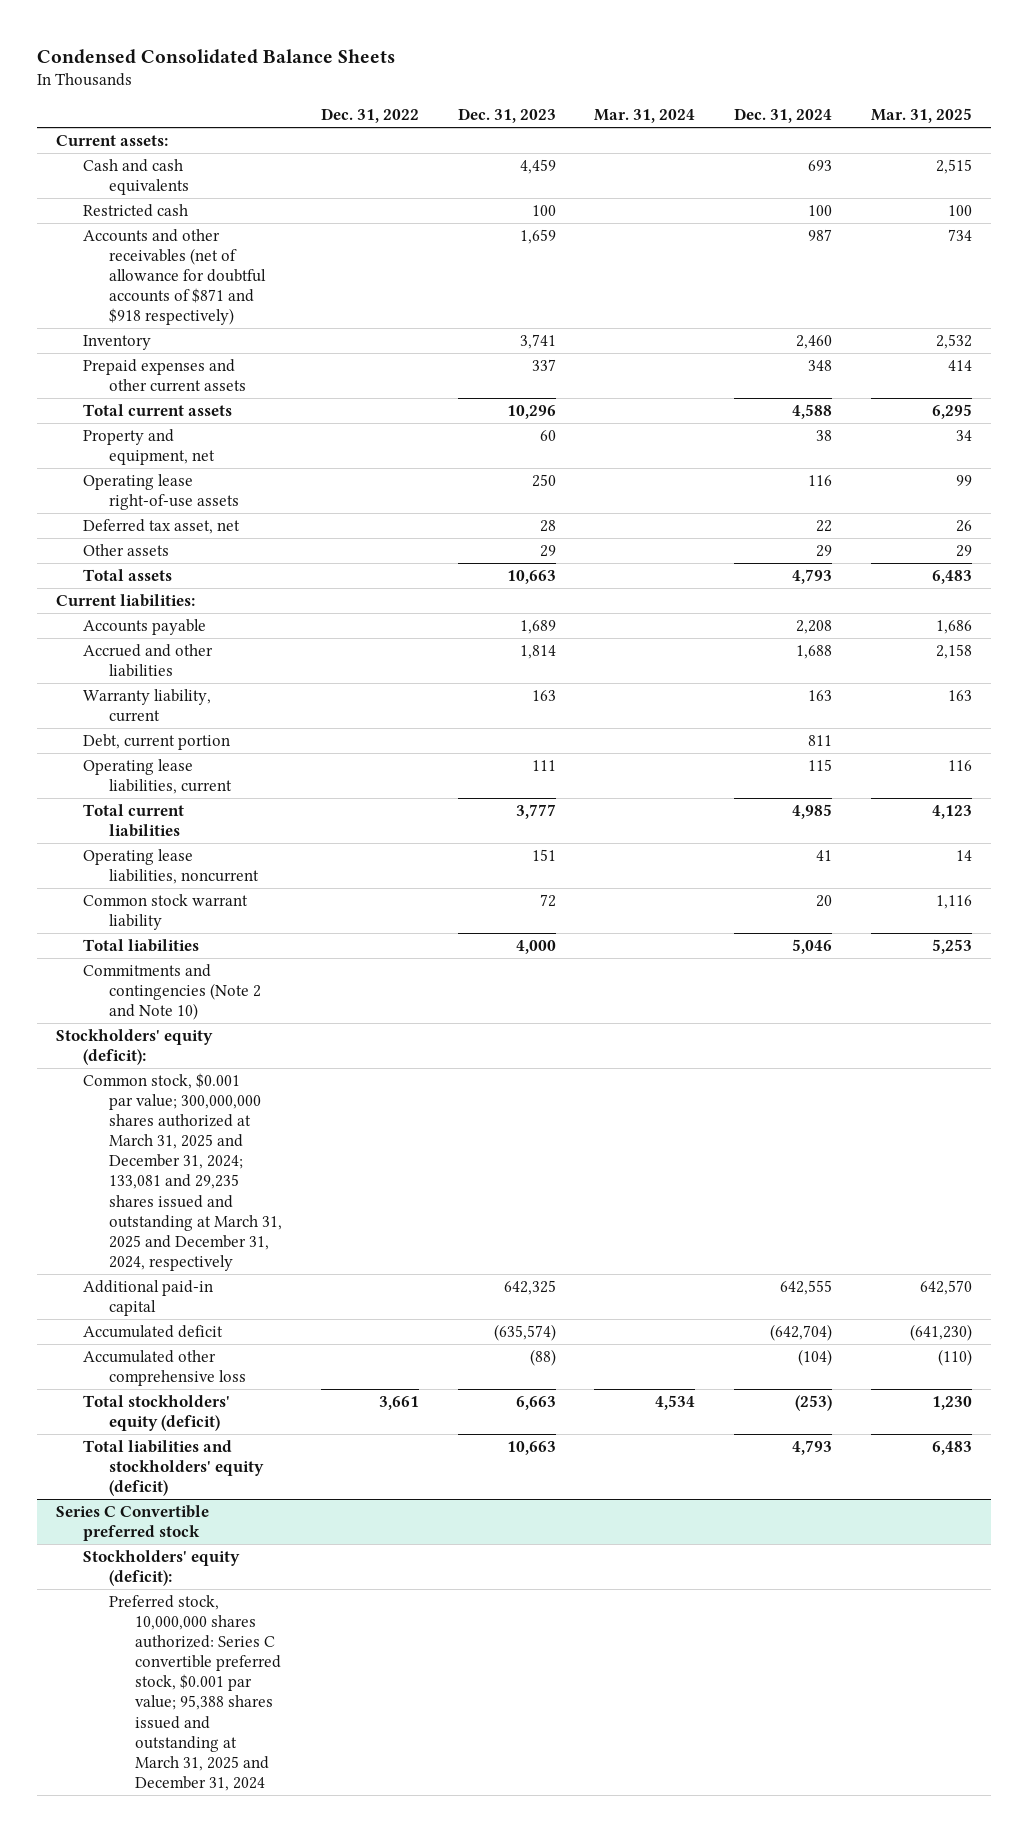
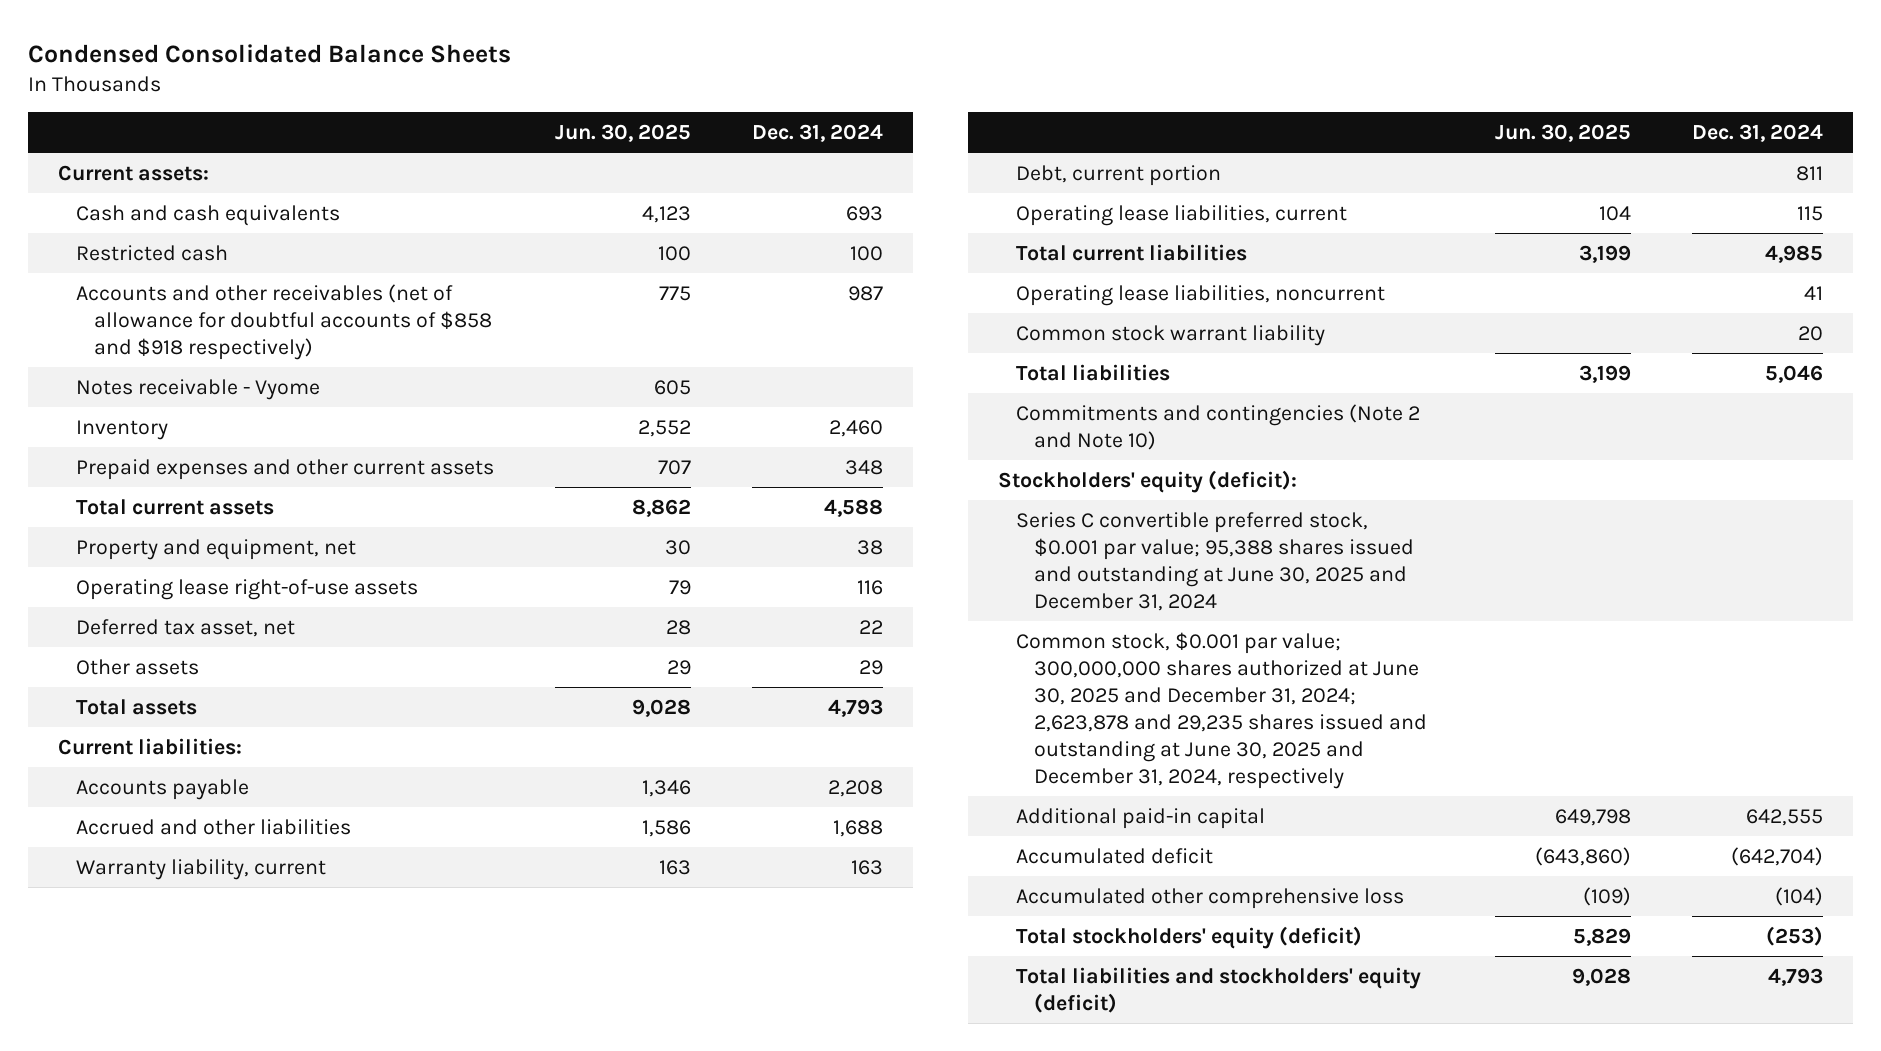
- | Dec. 31, 2022 | Dec. 31, 2023 | Mar. 31, 2024 | Dec. 31, 2024 | Mar. 31, 2025
+ | Jun. 30, 2025 | Dec. 31, 2024
- Accounts and other receivables (net of allowance for doubtful accounts of $871 and $918 respectively) | | 1,659 | | 987 | 734
+ Accounts and other receivables (net of allowance for doubtful accounts of $858 and $918 respectively) | 775 | 987
+ Notes receivable - Vyome | 605 |
- Common stock, $0.001 par value; 300,000,000 shares authorized at March 31, 2025 and December 31, 2024; 133,081 and 29,235 shares issued and outstanding at March 31, 2025 and December 31, 2024, respectively
+ Series C convertible preferred stock, $0.001 par value; 95,388 shares issued and outstanding at June 30, 2025 and December 31, 2024
+ Common stock, $0.001 par value; 300,000,000 shares authorized at June 30, 2025 and December 31, 2024; 2,623,878 and 29,235 shares issued and outstanding at June 30, 2025 and December 31, 2024, respectively
- Series C Convertible preferred stock
- Stockholders' equity (deficit):
- Preferred stock, 10,000,000 shares authorized: Series C convertible preferred stock, $0.001 par value; 95,388 shares issued and outstanding at March 31, 2025 and December 31, 2024

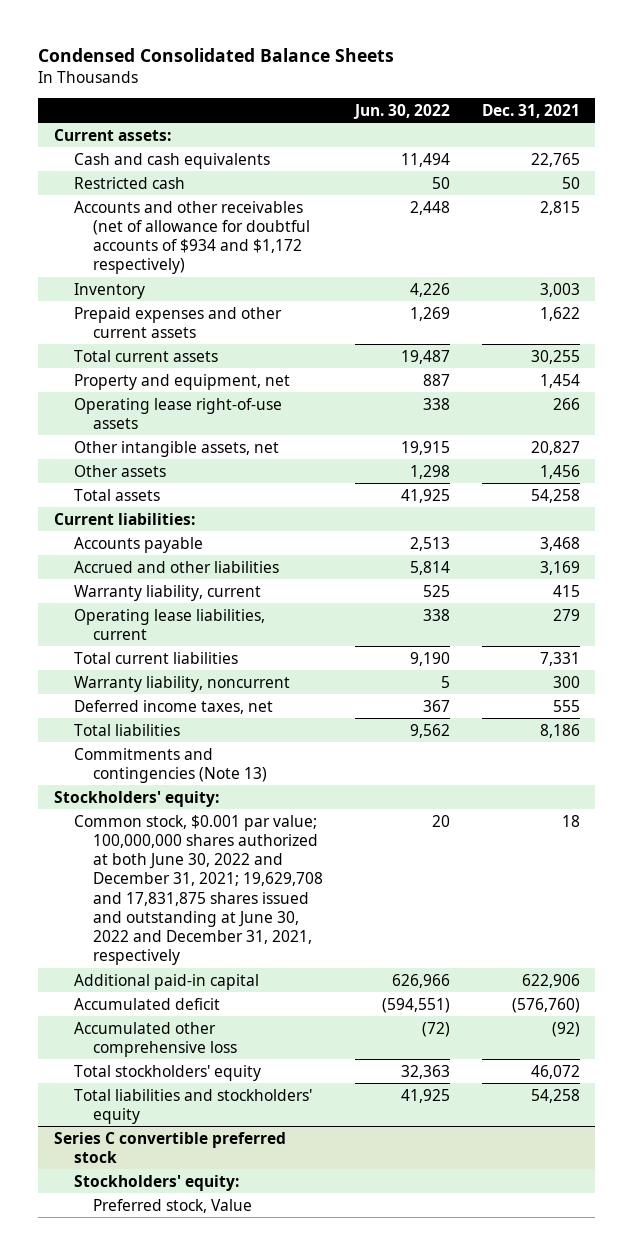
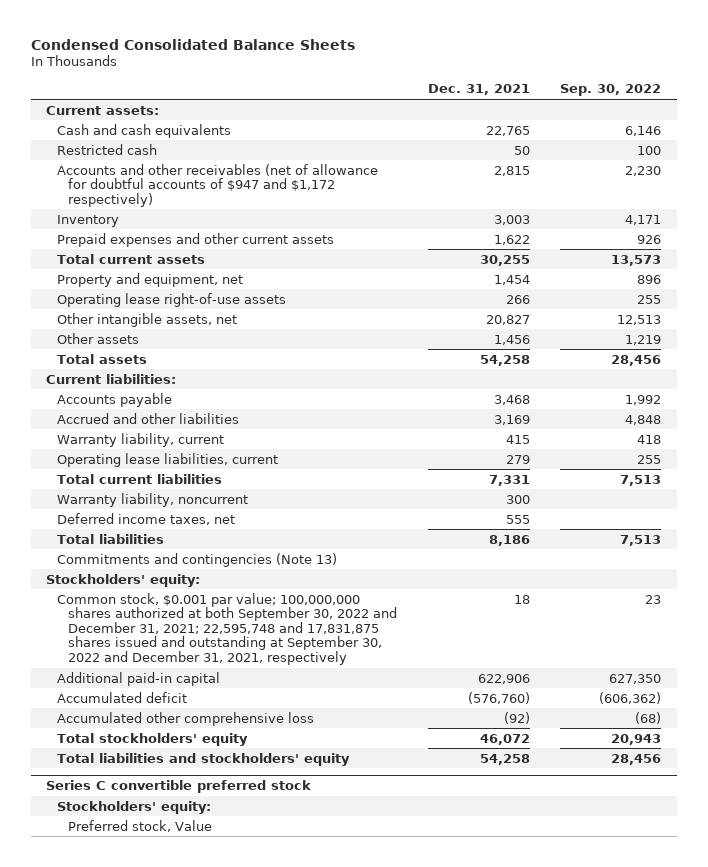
- | Jun. 30, 2022 | Dec. 31, 2021
+ | Dec. 31, 2021 | Sep. 30, 2022
- Accounts and other receivables (net of allowance for doubtful accounts of $934 and $1,172 respectively) | 2,448 | 2,815
+ Accounts and other receivables (net of allowance for doubtful accounts of $947 and $1,172 respectively) | 2,815 | 2,230
- Common stock, $0.001 par value; 100,000,000 shares authorized at both June 30, 2022 and December 31, 2021; 19,629,708 and 17,831,875 shares issued and outstanding at June 30, 2022 and December 31, 2021, respectively | 20 | 18
+ Common stock, $0.001 par value; 100,000,000 shares authorized at both September 30, 2022 and December 31, 2021; 22,595,748 and 17,831,875 shares issued and outstanding at September 30, 2022 and December 31, 2021, respectively | 18 | 23

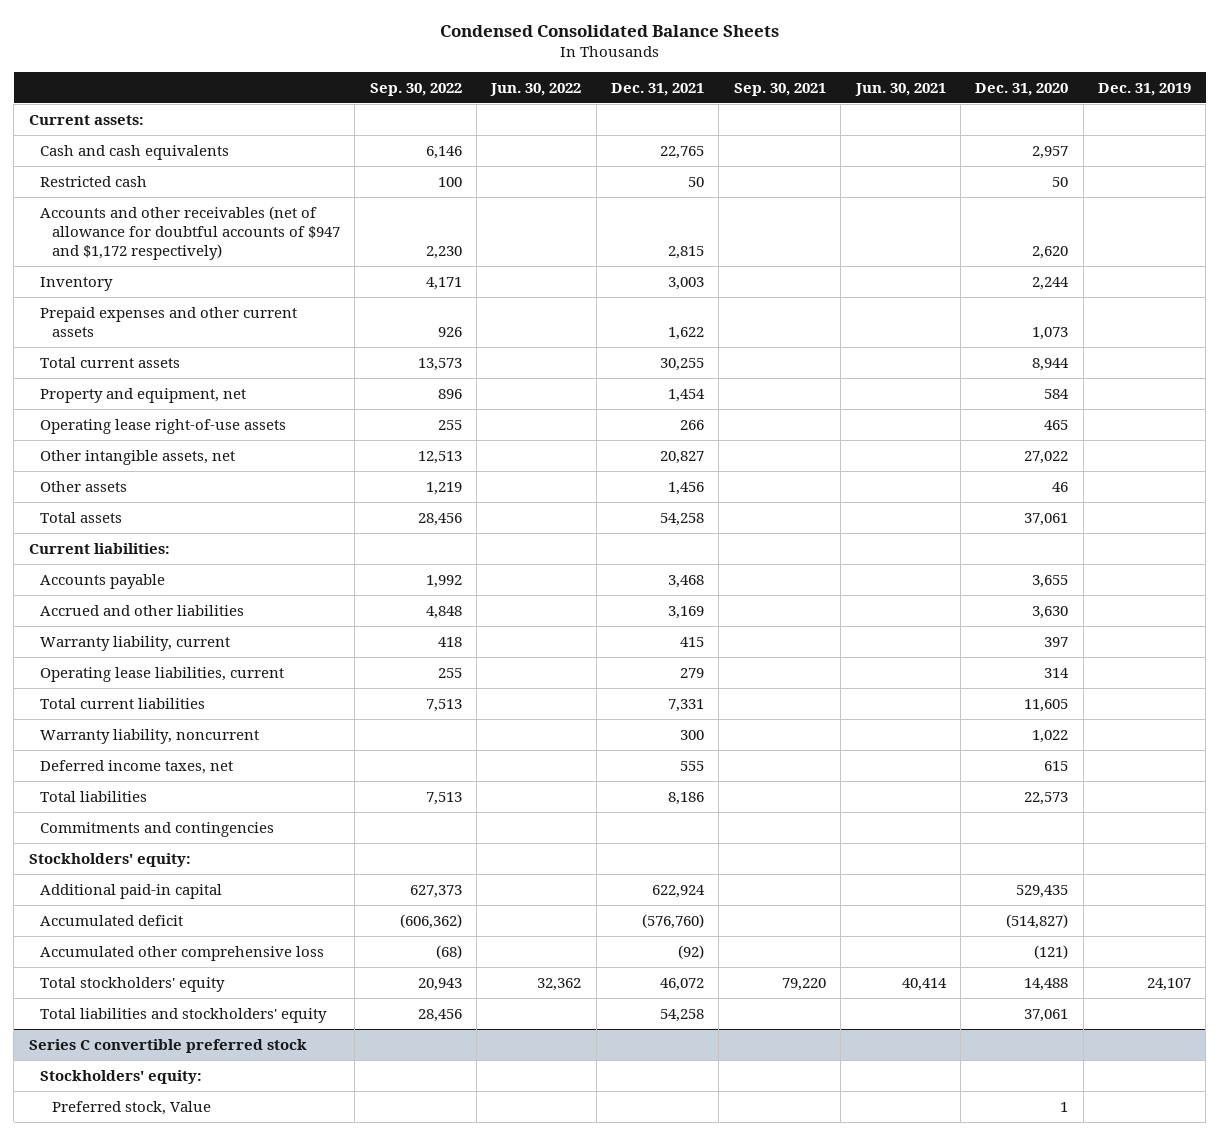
- | Dec. 31, 2021 | Sep. 30, 2022
+ | Sep. 30, 2022 | Jun. 30, 2022 | Dec. 31, 2021 | Sep. 30, 2021 | Jun. 30, 2021 | Dec. 31, 2020 | Dec. 31, 2019
- Commitments and contingencies (Note 13)
+ Commitments and contingencies
- Common stock, $0.001 par value; 100,000,000 shares authorized at both September 30, 2022 and December 31, 2021; 22,595,748 and 17,831,875 shares issued and outstanding at September 30, 2022 and December 31, 2021, respectively | 18 | 23
- Additional paid-in capital | 622,906 | 627,350
+ Additional paid-in capital | 627,373 | | 622,924 | | | 529,435 |

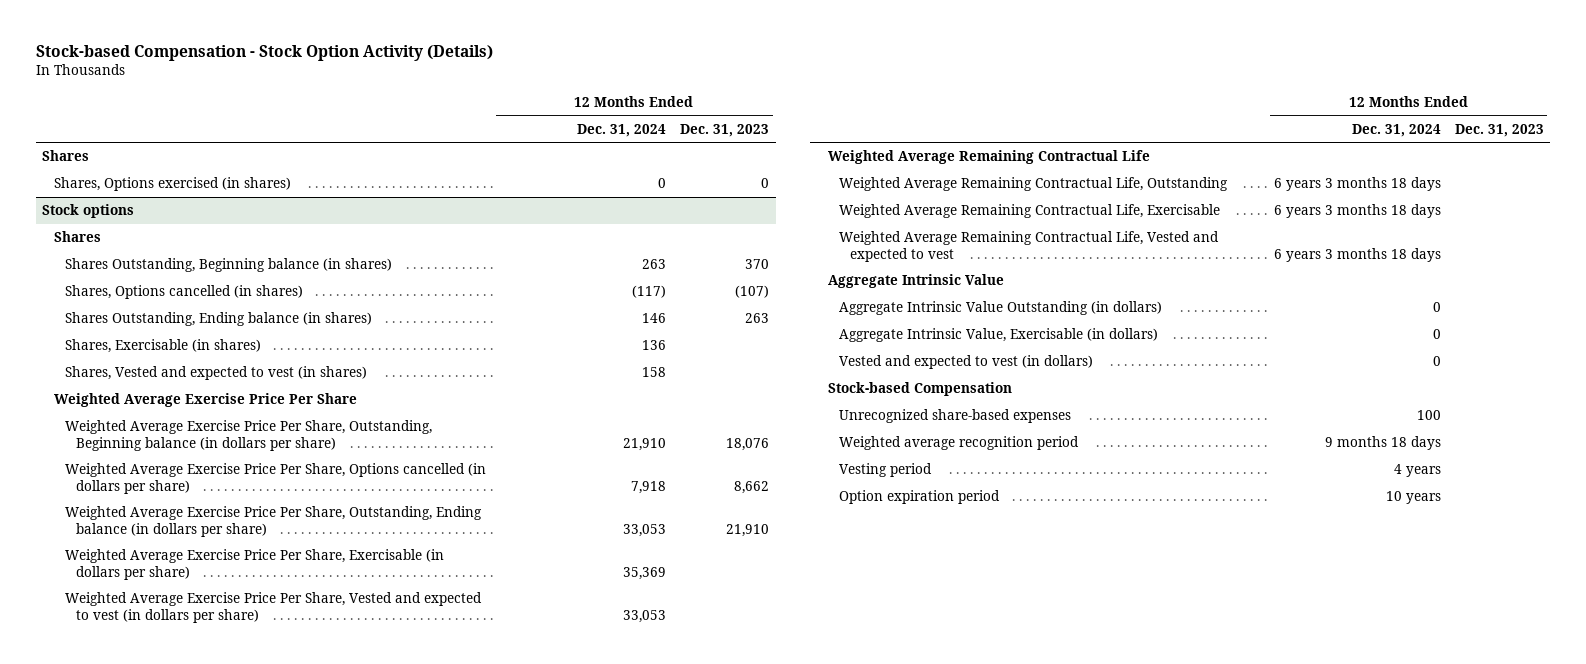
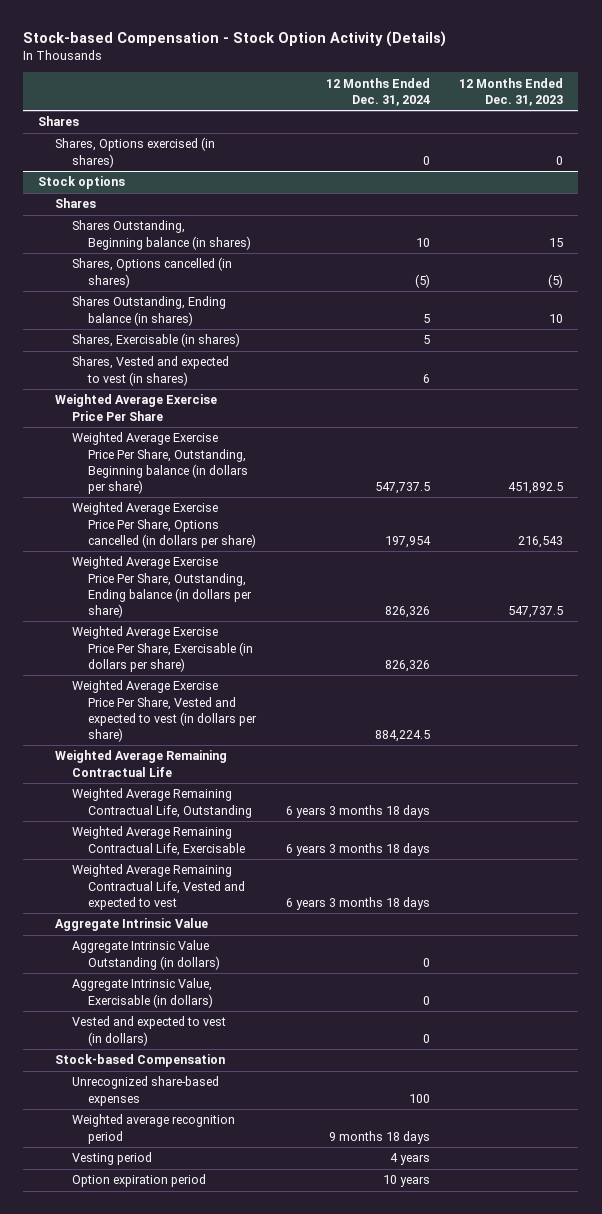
@ Stock options
- Shares Outstanding, Beginning balance (in shares) | 263 | 370
- Shares, Options cancelled (in shares) | (117) | (107)
- Shares Outstanding, Ending balance (in shares) | 146 | 263
- Shares, Exercisable (in shares) | 136 |
- Shares, Vested and expected to vest (in shares) | 158 |
+ Shares Outstanding, Beginning balance (in shares) | 10 | 15
+ Shares, Options cancelled (in shares) | (5) | (5)
+ Shares Outstanding, Ending balance (in shares) | 5 | 10
+ Shares, Exercisable (in shares) | 5 |
+ Shares, Vested and expected to vest (in shares) | 6 |
- Weighted Average Exercise Price Per Share, Outstanding, Beginning balance (in dollars per share) | 21,910 | 18,076
- Weighted Average Exercise Price Per Share, Options cancelled (in dollars per share) | 7,918 | 8,662
- Weighted Average Exercise Price Per Share, Outstanding, Ending balance (in dollars per share) | 33,053 | 21,910
- Weighted Average Exercise Price Per Share, Exercisable (in dollars per share) | 35,369 |
- Weighted Average Exercise Price Per Share, Vested and expected to vest (in dollars per share) | 33,053 |
+ Weighted Average Exercise Price Per Share, Outstanding, Beginning balance (in dollars per share) | 547,737.5 | 451,892.5
+ Weighted Average Exercise Price Per Share, Options cancelled (in dollars per share) | 197,954 | 216,543
+ Weighted Average Exercise Price Per Share, Outstanding, Ending balance (in dollars per share) | 826,326 | 547,737.5
+ Weighted Average Exercise Price Per Share, Exercisable (in dollars per share) | 826,326 |
+ Weighted Average Exercise Price Per Share, Vested and expected to vest (in dollars per share) | 884,224.5 |

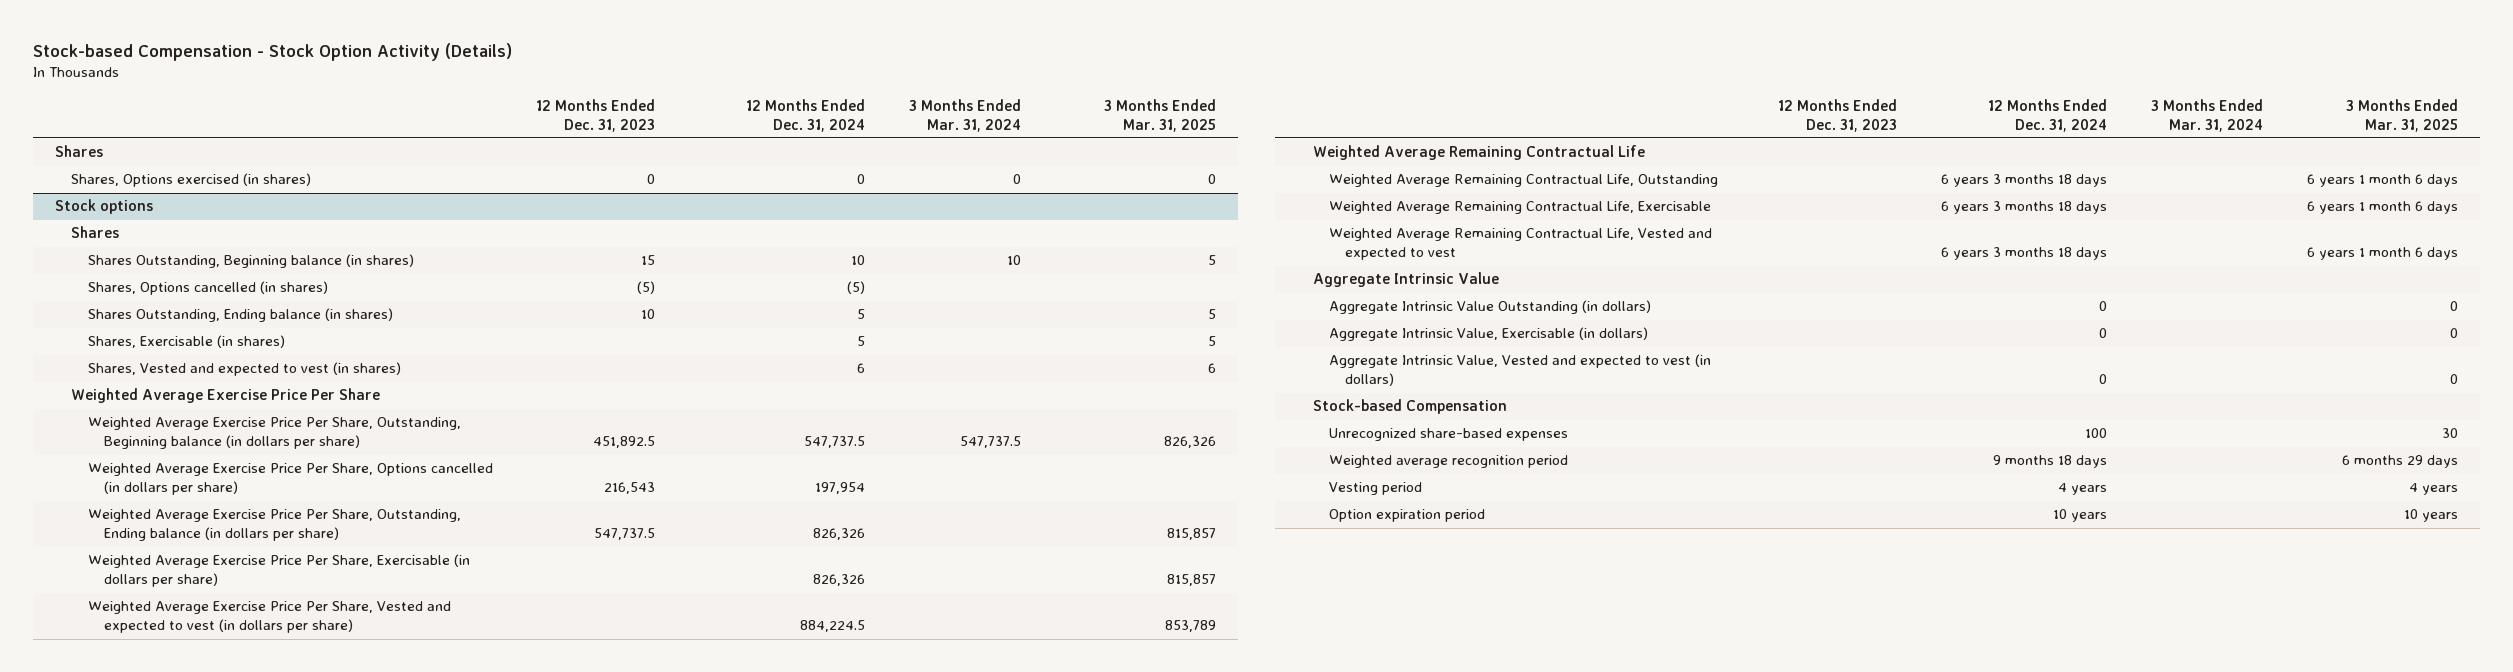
- | 12 Months Ended Dec. 31, 2024 | 12 Months Ended Dec. 31, 2023
+ | 12 Months Ended Dec. 31, 2023 | 12 Months Ended Dec. 31, 2024 | 3 Months Ended Mar. 31, 2024 | 3 Months Ended Mar. 31, 2025
@ Stock options
- Vested and expected to vest (in dollars) | 0 |
+ Aggregate Intrinsic Value, Vested and expected to vest (in dollars) | | 0 | | 0

